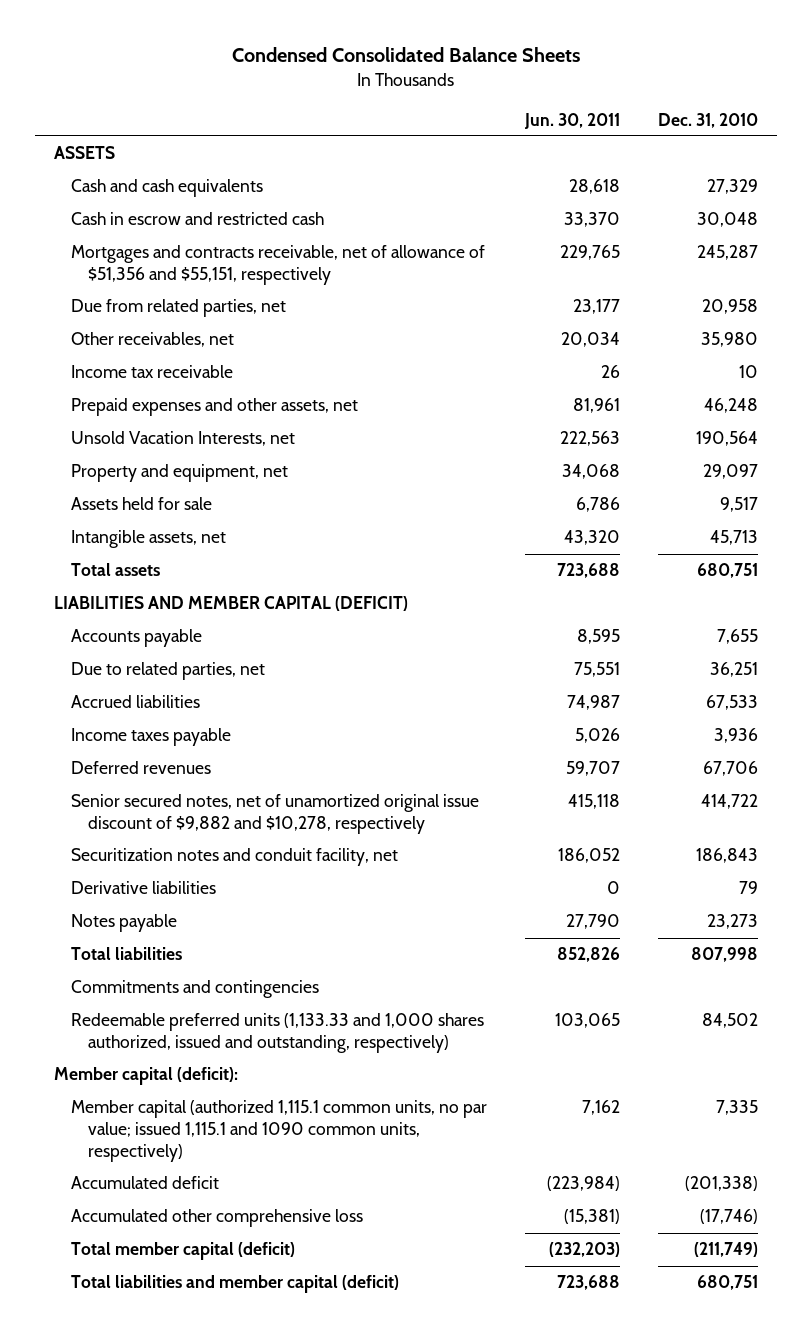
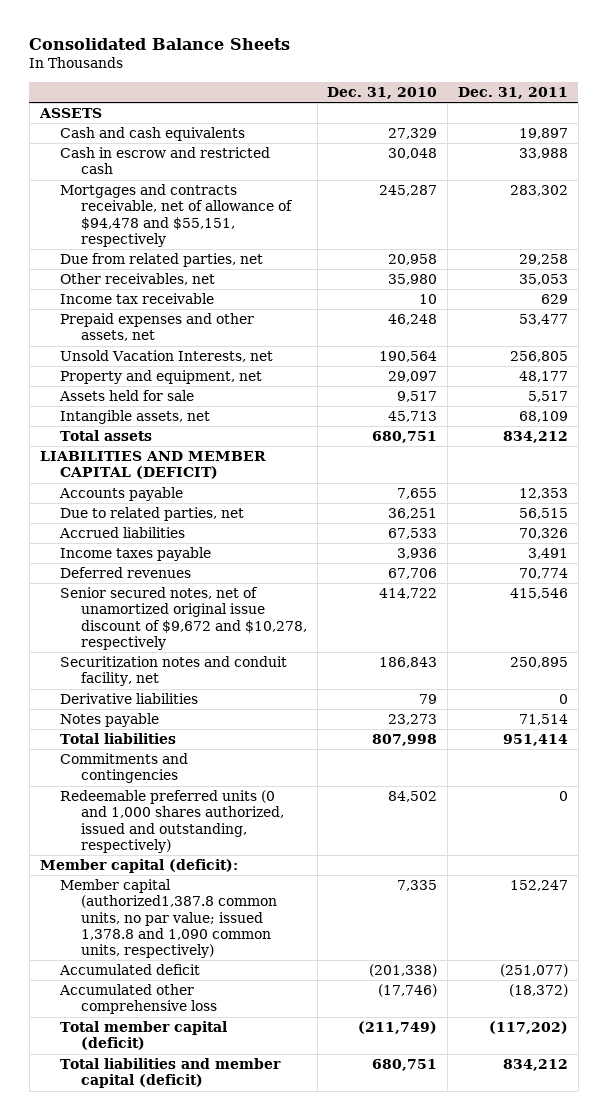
- Condensed Consolidated Balance Sheets
+ Consolidated Balance Sheets
- | Jun. 30, 2011 | Dec. 31, 2010
+ | Dec. 31, 2010 | Dec. 31, 2011
- Mortgages and contracts receivable, net of allowance of $51,356 and $55,151, respectively | 229,765 | 245,287
+ Mortgages and contracts receivable, net of allowance of $94,478 and $55,151, respectively | 245,287 | 283,302
- Senior secured notes, net of unamortized original issue discount of $9,882 and $10,278, respectively | 415,118 | 414,722
+ Senior secured notes, net of unamortized original issue discount of $9,672 and $10,278, respectively | 414,722 | 415,546
- Redeemable preferred units (1,133.33 and 1,000 shares authorized, issued and outstanding, respectively) | 103,065 | 84,502
+ Redeemable preferred units (0 and 1,000 shares authorized, issued and outstanding, respectively) | 84,502 | 0
- Member capital (authorized 1,115.1 common units, no par value; issued 1,115.1 and 1090 common units, respectively) | 7,162 | 7,335
+ Member capital (authorized1,387.8 common units, no par value; issued 1,378.8 and 1,090 common units, respectively) | 7,335 | 152,247

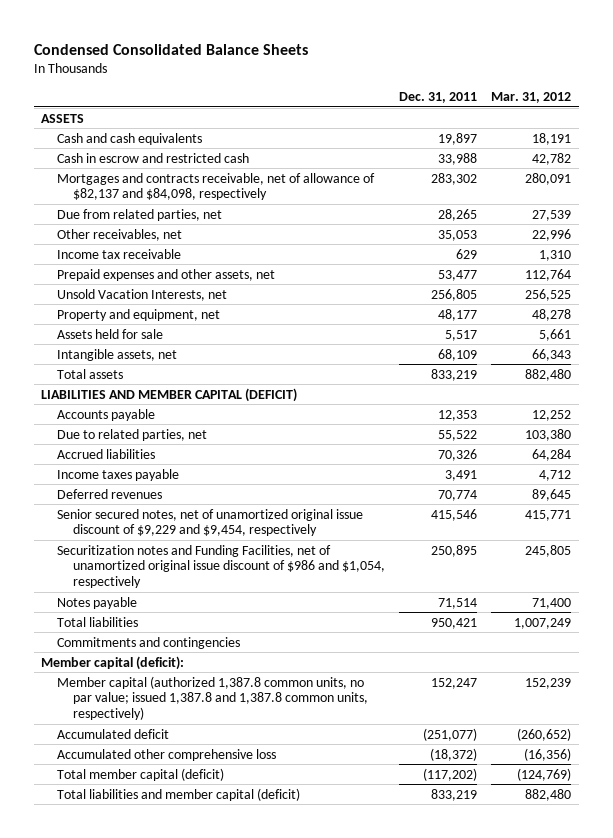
- Consolidated Balance Sheets
+ Condensed Consolidated Balance Sheets
- | Dec. 31, 2010 | Dec. 31, 2011
+ | Dec. 31, 2011 | Mar. 31, 2012
- Mortgages and contracts receivable, net of allowance of $94,478 and $55,151, respectively | 245,287 | 283,302
- Due from related parties, net | 20,958 | 29,258
+ Mortgages and contracts receivable, net of allowance of $82,137 and $84,098, respectively | 283,302 | 280,091
+ Due from related parties, net | 28,265 | 27,539
- Total assets | 680,751 | 834,212
+ Total assets | 833,219 | 882,480
- Due to related parties, net | 36,251 | 56,515
+ Due to related parties, net | 55,522 | 103,380
- Senior secured notes, net of unamortized original issue discount of $9,672 and $10,278, respectively | 414,722 | 415,546
- Securitization notes and conduit facility, net | 186,843 | 250,895
- Derivative liabilities | 79 | 0
+ Senior secured notes, net of unamortized original issue discount of $9,229 and $9,454, respectively | 415,546 | 415,771
+ Securitization notes and Funding Facilities, net of unamortized original issue discount of $986 and $1,054, respectively | 250,895 | 245,805
- Total liabilities | 807,998 | 951,414
+ Total liabilities | 950,421 | 1,007,249
- Redeemable preferred units (0 and 1,000 shares authorized, issued and outstanding, respectively) | 84,502 | 0
- Member capital (authorized1,387.8 common units, no par value; issued 1,378.8 and 1,090 common units, respectively) | 7,335 | 152,247
+ Member capital (authorized 1,387.8 common units, no par value; issued 1,387.8 and 1,387.8 common units, respectively) | 152,247 | 152,239
- Total liabilities and member capital (deficit) | 680,751 | 834,212
+ Total liabilities and member capital (deficit) | 833,219 | 882,480

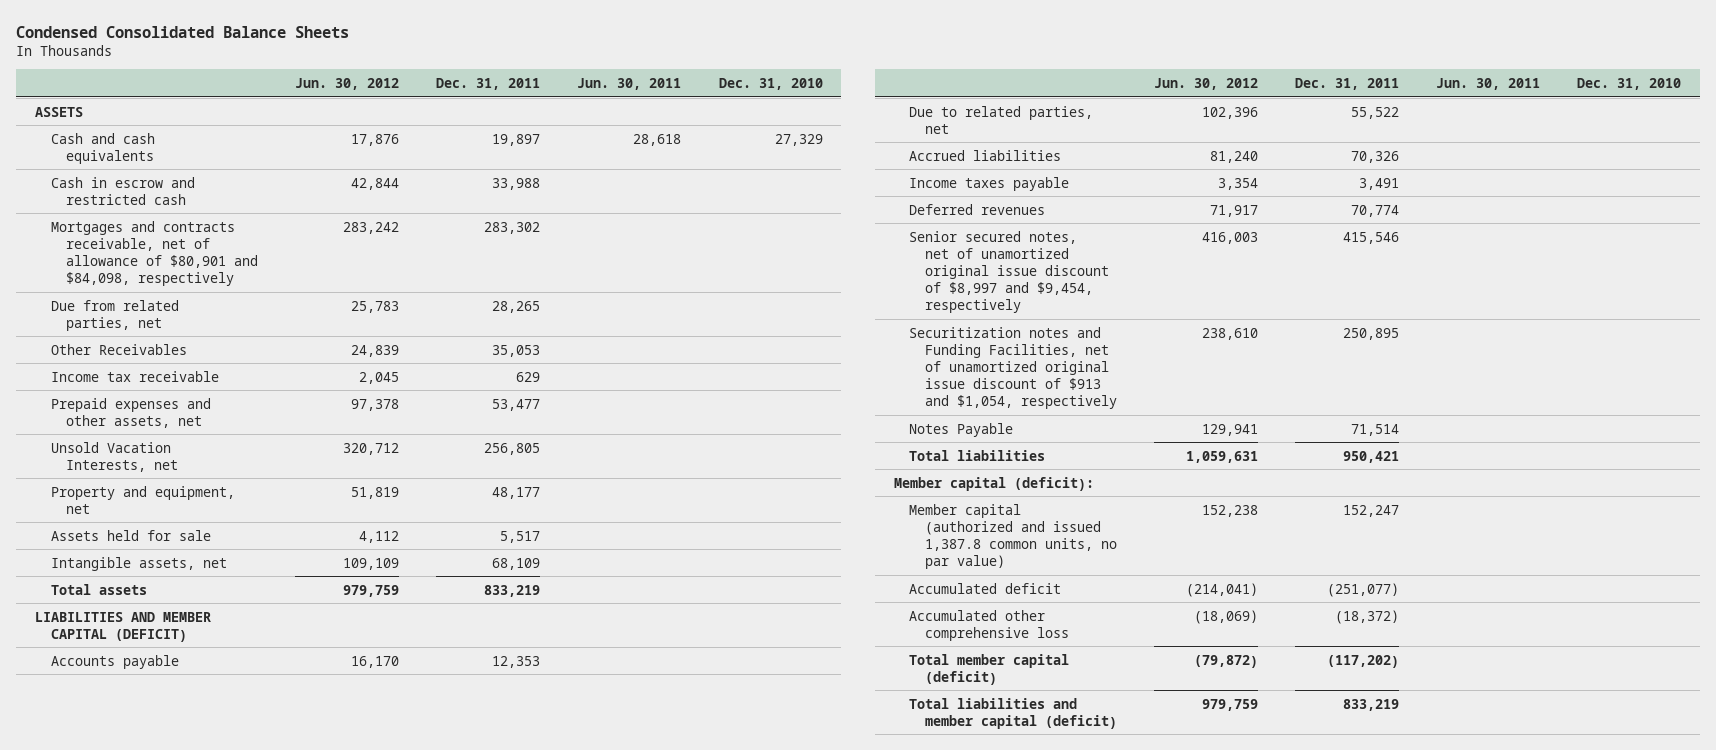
- | Dec. 31, 2011 | Mar. 31, 2012
+ | Jun. 30, 2012 | Dec. 31, 2011 | Jun. 30, 2011 | Dec. 31, 2010
- Mortgages and contracts receivable, net of allowance of $82,137 and $84,098, respectively | 283,302 | 280,091
+ Mortgages and contracts receivable, net of allowance of $80,901 and $84,098, respectively | 283,242 | 283,302 | |
- Other receivables, net | 35,053 | 22,996
+ Other Receivables | 24,839 | 35,053 | |
- Senior secured notes, net of unamortized original issue discount of $9,229 and $9,454, respectively | 415,546 | 415,771
- Securitization notes and Funding Facilities, net of unamortized original issue discount of $986 and $1,054, respectively | 250,895 | 245,805
- Notes payable | 71,514 | 71,400
+ Senior secured notes, net of unamortized original issue discount of $8,997 and $9,454, respectively | 416,003 | 415,546 | |
+ Securitization notes and Funding Facilities, net of unamortized original issue discount of $913 and $1,054, respectively | 238,610 | 250,895 | |
+ Notes Payable | 129,941 | 71,514 | |
- Commitments and contingencies
- Member capital (authorized 1,387.8 common units, no par value; issued 1,387.8 and 1,387.8 common units, respectively) | 152,247 | 152,239
+ Member capital (authorized and issued 1,387.8 common units, no par value) | 152,238 | 152,247 | |

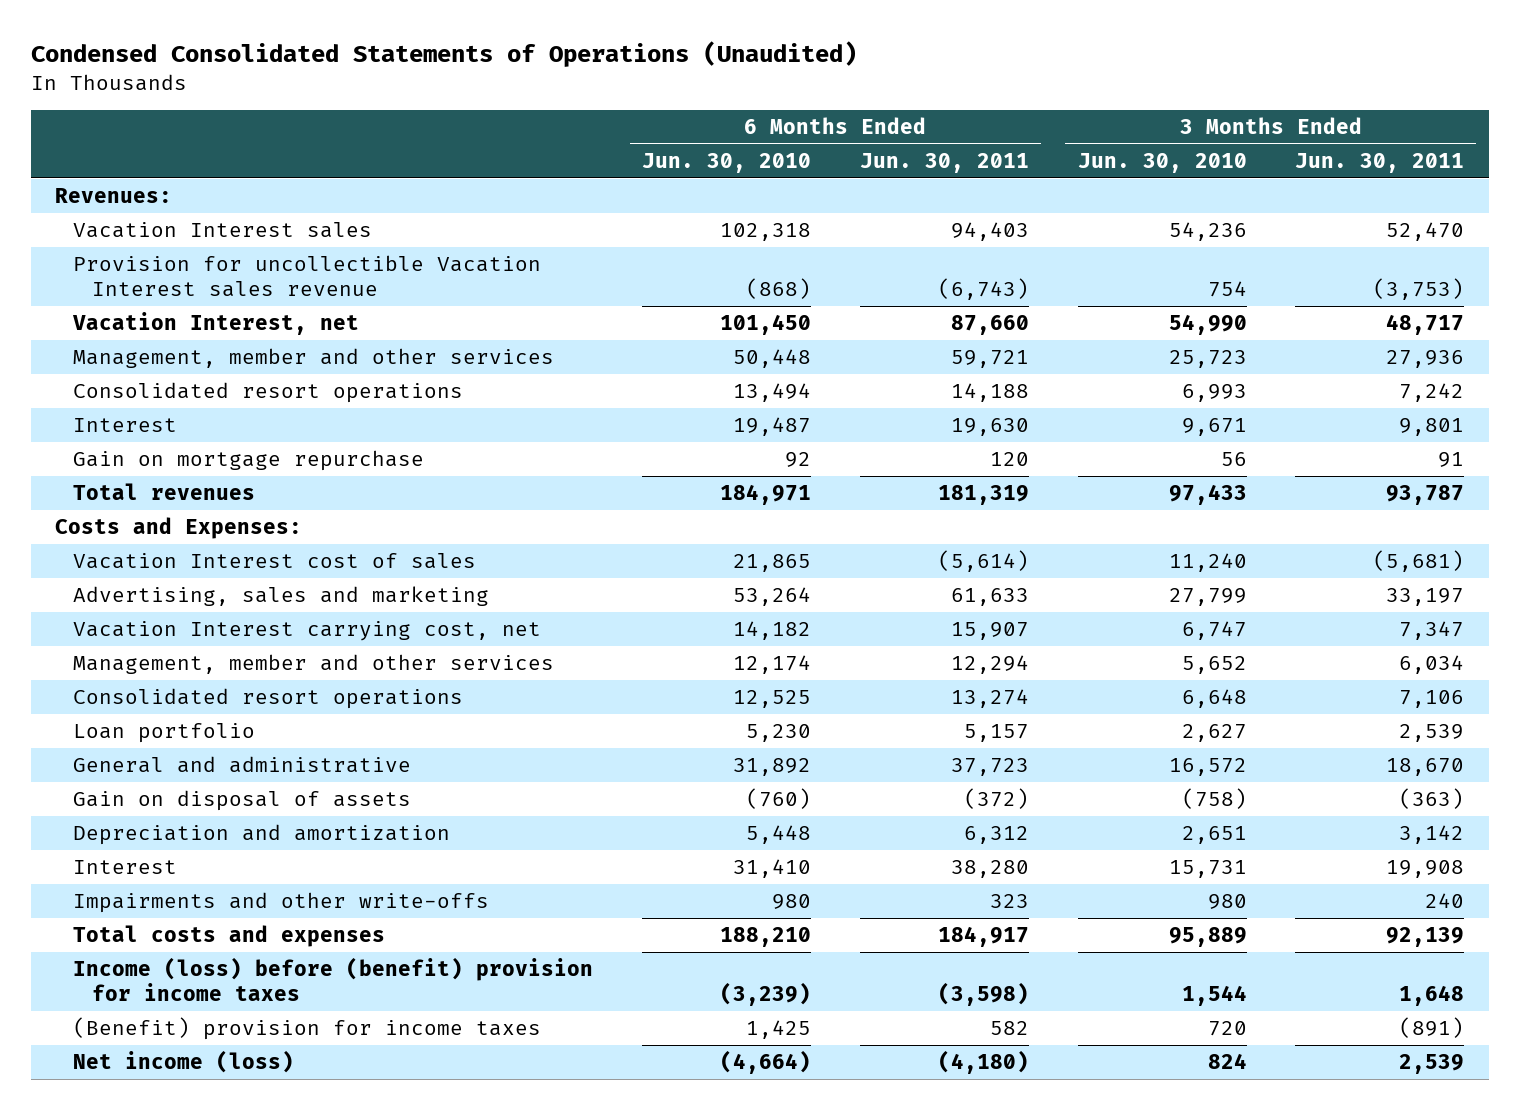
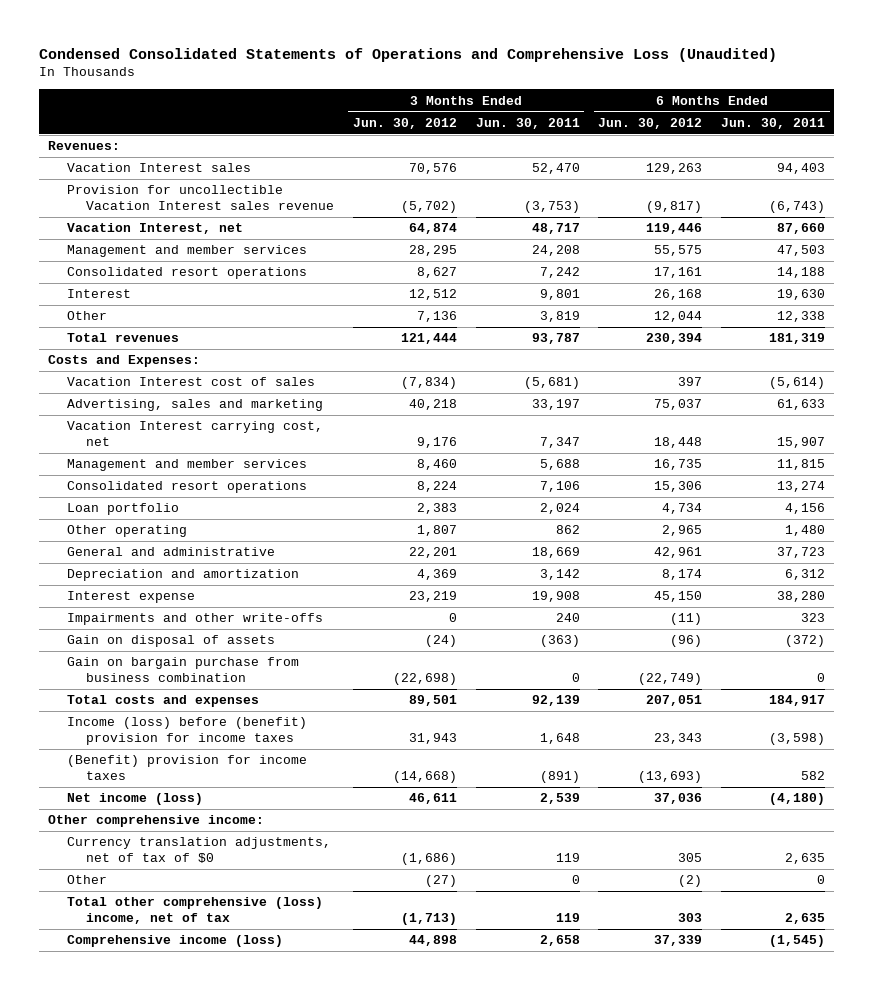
- Condensed Consolidated Statements of Operations (Unaudited)
+ Condensed Consolidated Statements of Operations and Comprehensive Loss (Unaudited)
- | 6 Months Ended Jun. 30, 2010 | 6 Months Ended Jun. 30, 2011 | 3 Months Ended Jun. 30, 2010 | 3 Months Ended Jun. 30, 2011
+ | 3 Months Ended Jun. 30, 2012 | 3 Months Ended Jun. 30, 2011 | 6 Months Ended Jun. 30, 2012 | 6 Months Ended Jun. 30, 2011
- Management, member and other services | 50,448 | 59,721 | 25,723 | 27,936
+ Management and member services | 28,295 | 24,208 | 55,575 | 47,503
- Gain on mortgage repurchase | 92 | 120 | 56 | 91
+ Other | 7,136 | 3,819 | 12,044 | 12,338
- Management, member and other services | 12,174 | 12,294 | 5,652 | 6,034
+ Management and member services | 8,460 | 5,688 | 16,735 | 11,815
- Loan portfolio | 5,230 | 5,157 | 2,627 | 2,539
- General and administrative | 31,892 | 37,723 | 16,572 | 18,670
+ Loan portfolio | 2,383 | 2,024 | 4,734 | 4,156
+ Other operating | 1,807 | 862 | 2,965 | 1,480
+ General and administrative | 22,201 | 18,669 | 42,961 | 37,723
- Interest | 31,410 | 38,280 | 15,731 | 19,908
+ Interest expense | 23,219 | 19,908 | 45,150 | 38,280
moved down: Gain on disposal of assets | (24) | (363) | (96) | (372)
+ Gain on bargain purchase from business combination | (22,698) | 0 | (22,749) | 0
+ Other comprehensive income:
+ Currency translation adjustments, net of tax of $0 | (1,686) | 119 | 305 | 2,635
+ Other | (27) | 0 | (2) | 0
+ Total other comprehensive (loss) income, net of tax | (1,713) | 119 | 303 | 2,635
+ Comprehensive income (loss) | 44,898 | 2,658 | 37,339 | (1,545)

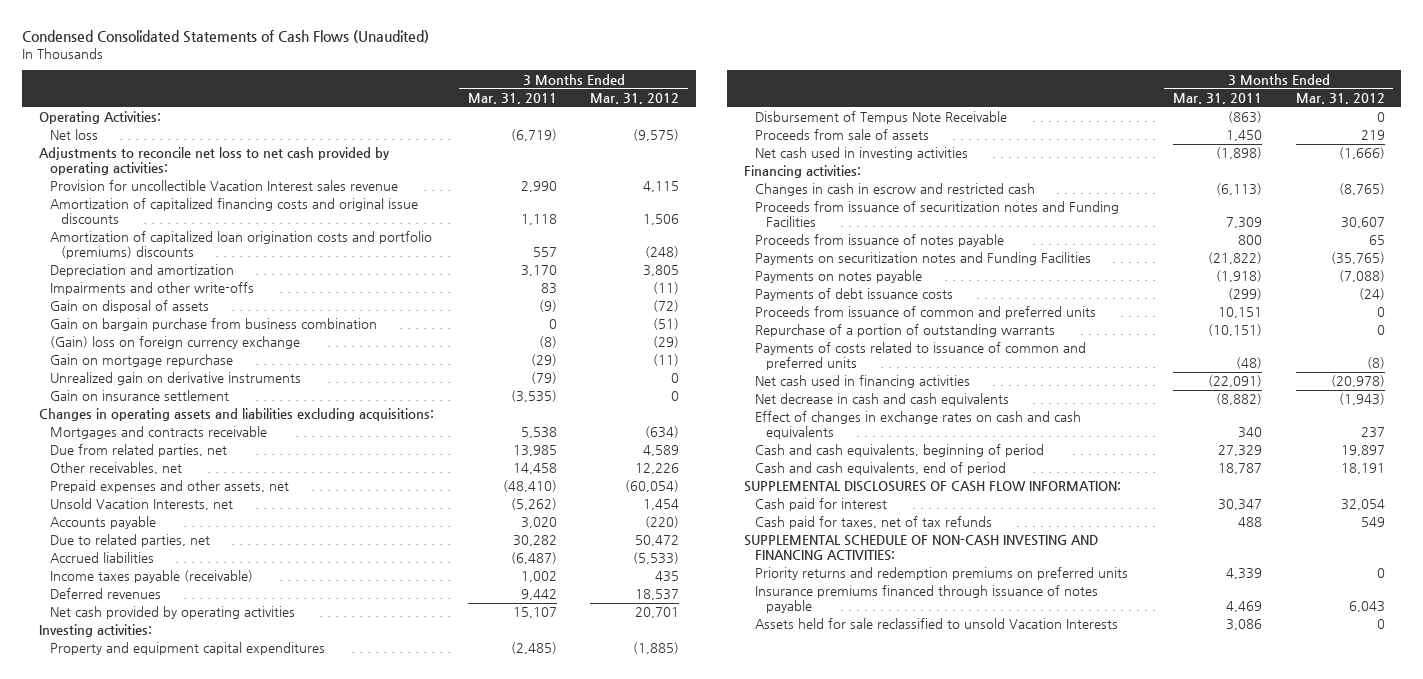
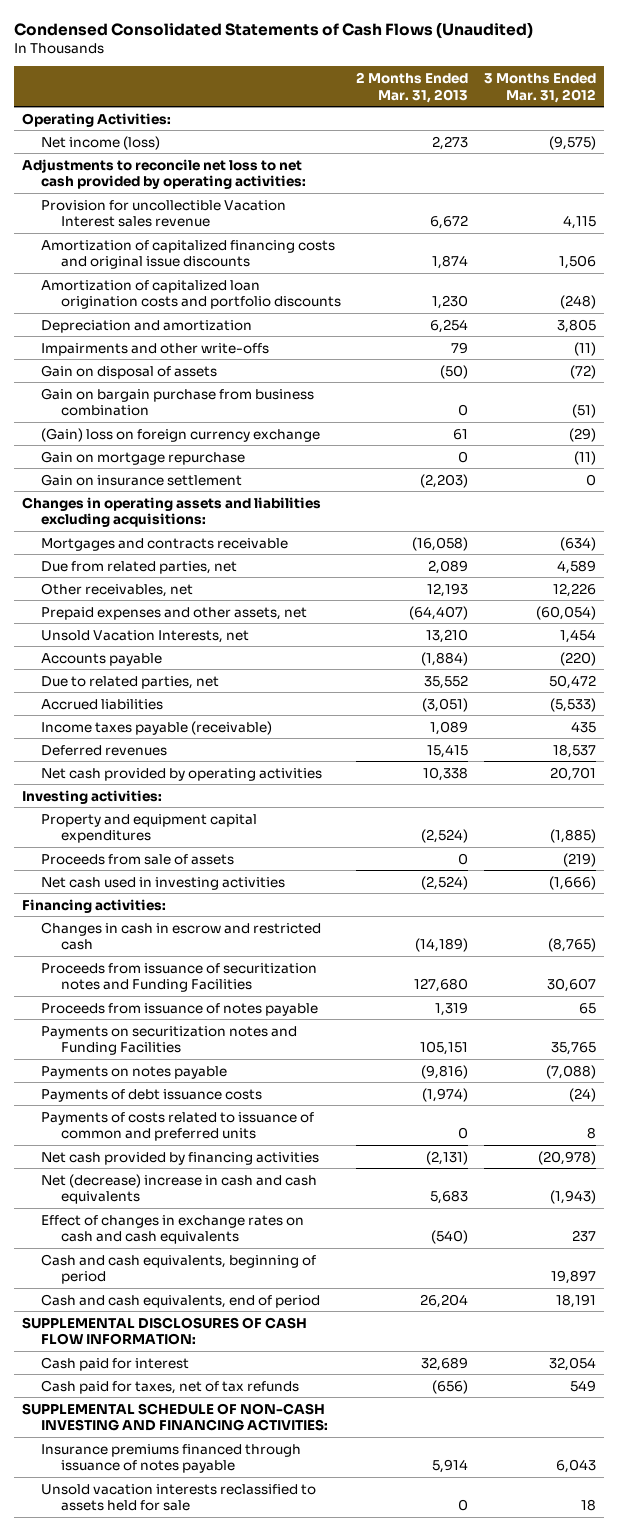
- | 3 Months Ended Mar. 31, 2011 | 3 Months Ended Mar. 31, 2012
+ | 2 Months Ended Mar. 31, 2013 | 3 Months Ended Mar. 31, 2012
- Net loss | (6,719) | (9,575)
+ Net income (loss) | 2,273 | (9,575)
- Amortization of capitalized loan origination costs and portfolio (premiums) discounts | 557 | (248)
+ Amortization of capitalized loan origination costs and portfolio discounts | 1,230 | (248)
- Unrealized gain on derivative instruments | (79) | 0
- Disbursement of Tempus Note Receivable | (863) | 0
- Proceeds from sale of assets | 1,450 | 219
+ Proceeds from sale of assets | 0 | (219)
- Payments on securitization notes and Funding Facilities | (21,822) | (35,765)
+ Payments on securitization notes and Funding Facilities | 105,151 | 35,765
- Proceeds from issuance of common and preferred units | 10,151 | 0
- Repurchase of a portion of outstanding warrants | (10,151) | 0
- Payments of costs related to issuance of common and preferred units | (48) | (8)
- Net cash used in financing activities | (22,091) | (20,978)
- Net decrease in cash and cash equivalents | (8,882) | (1,943)
+ Payments of costs related to issuance of common and preferred units | 0 | 8
+ Net cash provided by financing activities | (2,131) | (20,978)
+ Net (decrease) increase in cash and cash equivalents | 5,683 | (1,943)
- Priority returns and redemption premiums on preferred units | 4,339 | 0
- Assets held for sale reclassified to unsold Vacation Interests | 3,086 | 0
+ Unsold vacation interests reclassified to assets held for sale | 0 | 18

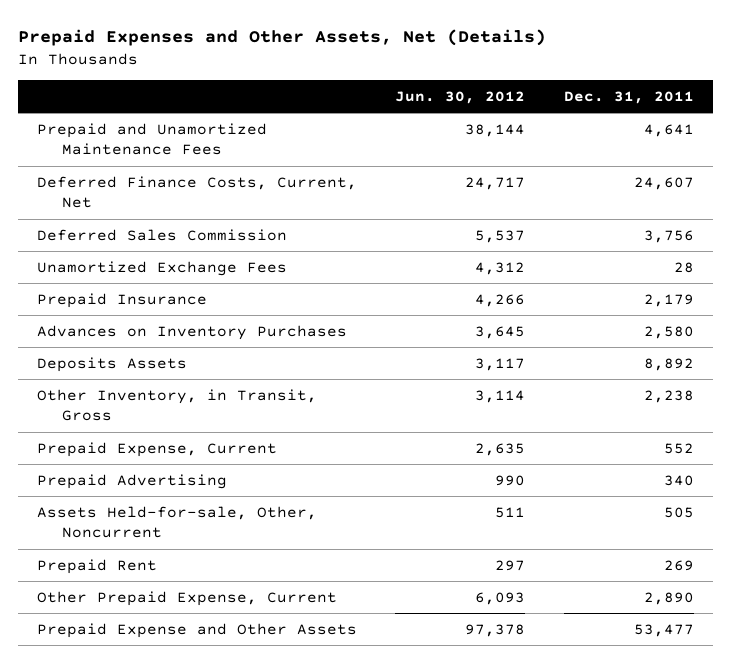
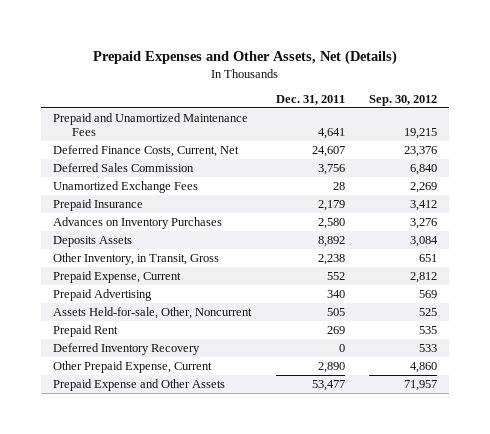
- | Jun. 30, 2012 | Dec. 31, 2011
+ | Dec. 31, 2011 | Sep. 30, 2012
+ Deferred Inventory Recovery | 0 | 533

